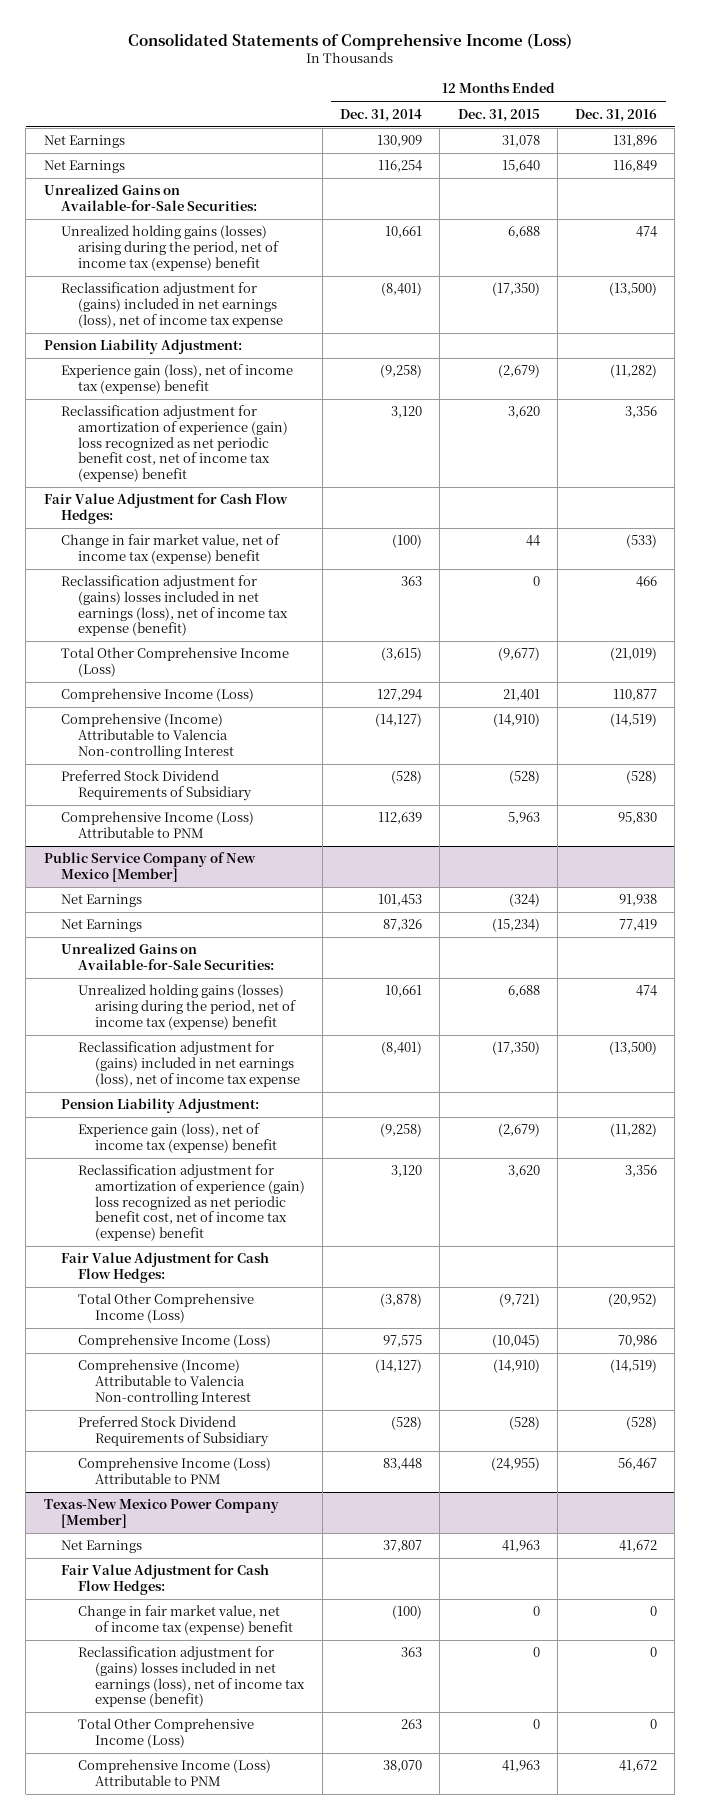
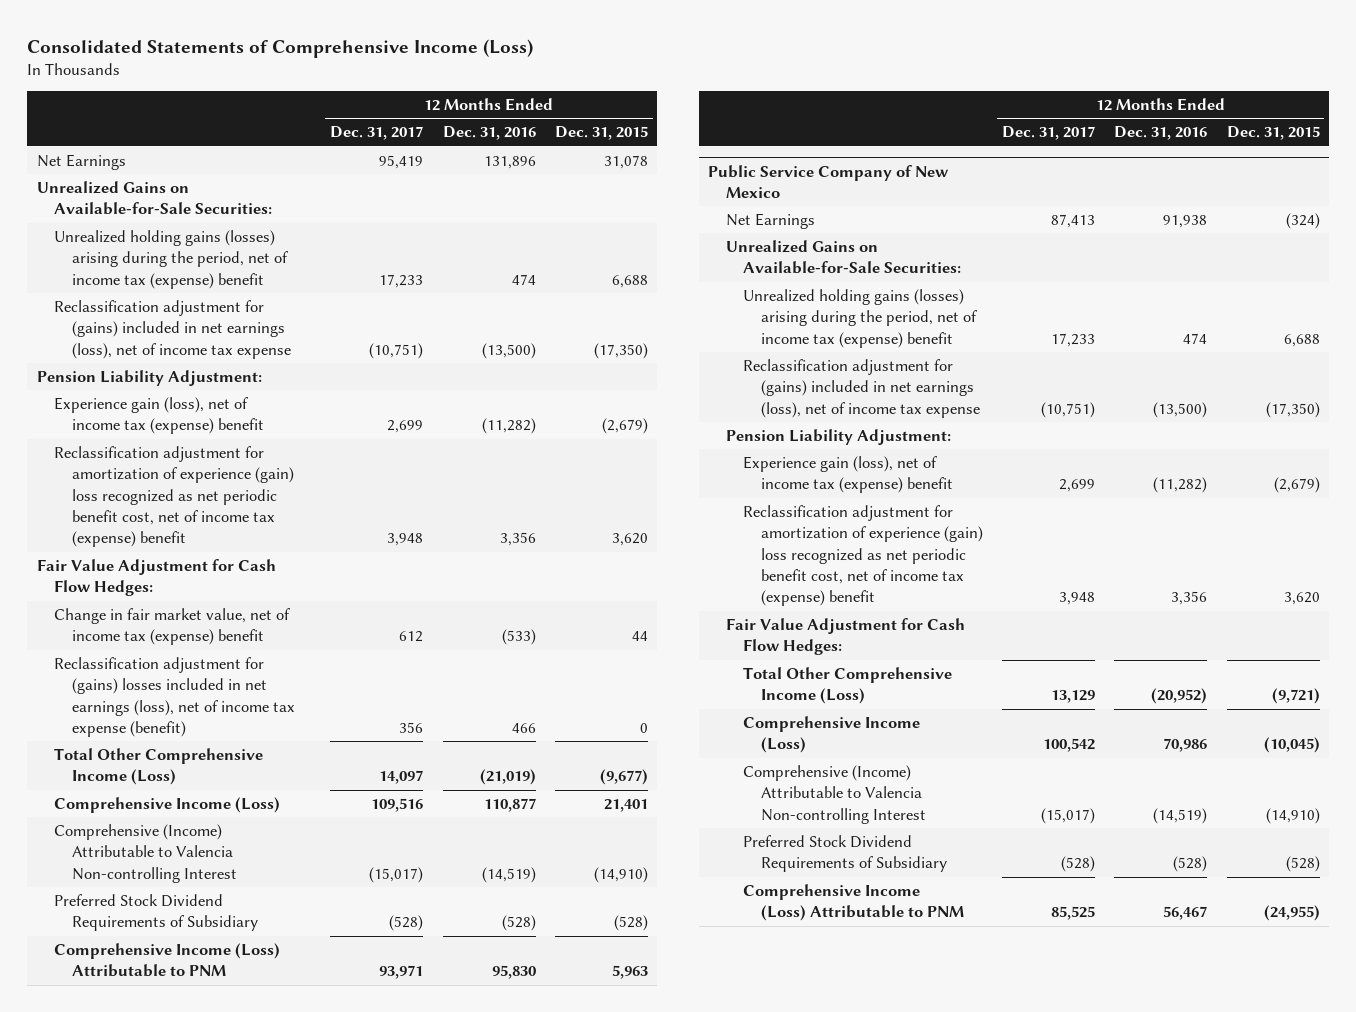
- | 12 Months Ended Dec. 31, 2014 | 12 Months Ended Dec. 31, 2015 | 12 Months Ended Dec. 31, 2016
+ | 12 Months Ended Dec. 31, 2017 | 12 Months Ended Dec. 31, 2016 | 12 Months Ended Dec. 31, 2015
- Net Earnings | 116,254 | 15,640 | 116,849
- Public Service Company of New Mexico [Member]
+ Public Service Company of New Mexico
- Net Earnings | 87,326 | (15,234) | 77,419
- Texas-New Mexico Power Company [Member]
- Net Earnings | 37,807 | 41,963 | 41,672
- Fair Value Adjustment for Cash Flow Hedges:
- Change in fair market value, net of income tax (expense) benefit | (100) | 0 | 0
- Reclassification adjustment for (gains) losses included in net earnings (loss), net of income tax expense (benefit) | 363 | 0 | 0
- Total Other Comprehensive Income (Loss) | 263 | 0 | 0
- Comprehensive Income (Loss) Attributable to PNM | 38,070 | 41,963 | 41,672

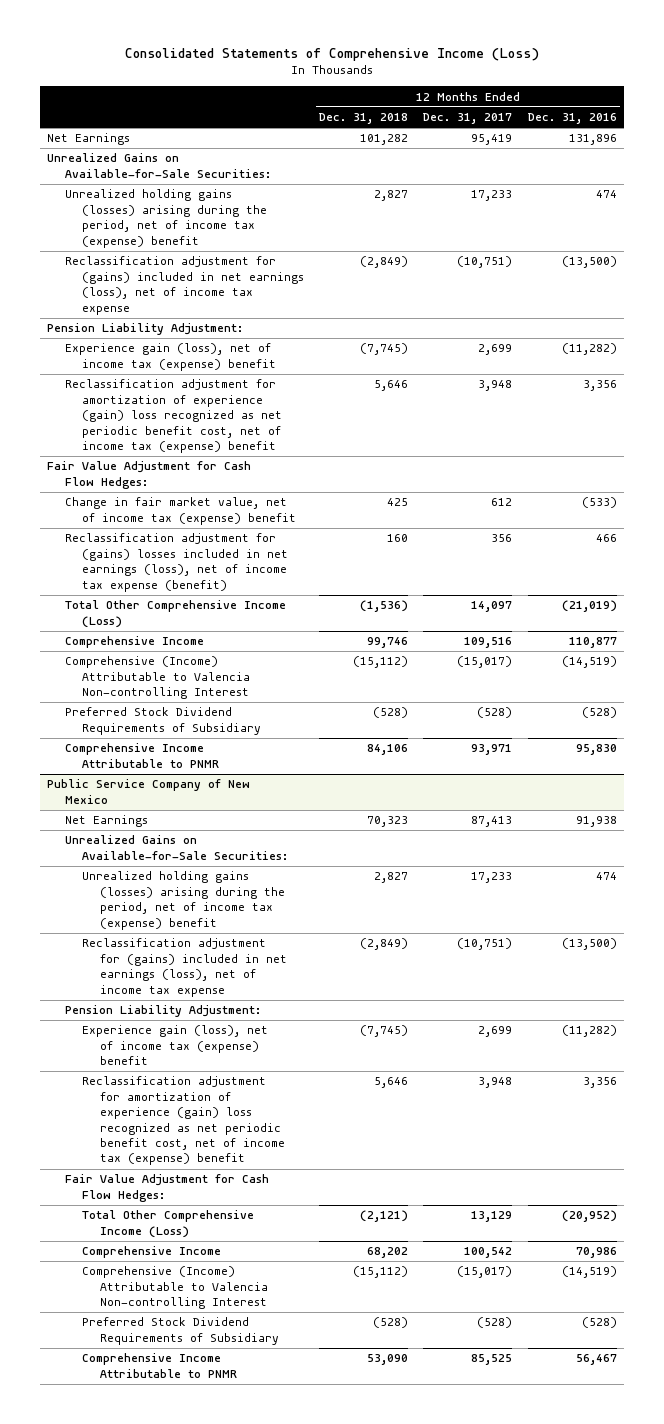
- | 12 Months Ended Dec. 31, 2017 | 12 Months Ended Dec. 31, 2016 | 12 Months Ended Dec. 31, 2015
+ | 12 Months Ended Dec. 31, 2018 | 12 Months Ended Dec. 31, 2017 | 12 Months Ended Dec. 31, 2016
- Comprehensive Income (Loss) | 109,516 | 110,877 | 21,401
+ Comprehensive Income | 99,746 | 109,516 | 110,877
- Comprehensive Income (Loss) Attributable to PNM | 93,971 | 95,830 | 5,963
+ Comprehensive Income Attributable to PNMR | 84,106 | 93,971 | 95,830
@ Public Service Company of New Mexico
- Comprehensive Income (Loss) | 100,542 | 70,986 | (10,045)
+ Comprehensive Income | 68,202 | 100,542 | 70,986
- Comprehensive Income (Loss) Attributable to PNM | 85,525 | 56,467 | (24,955)
+ Comprehensive Income Attributable to PNMR | 53,090 | 85,525 | 56,467

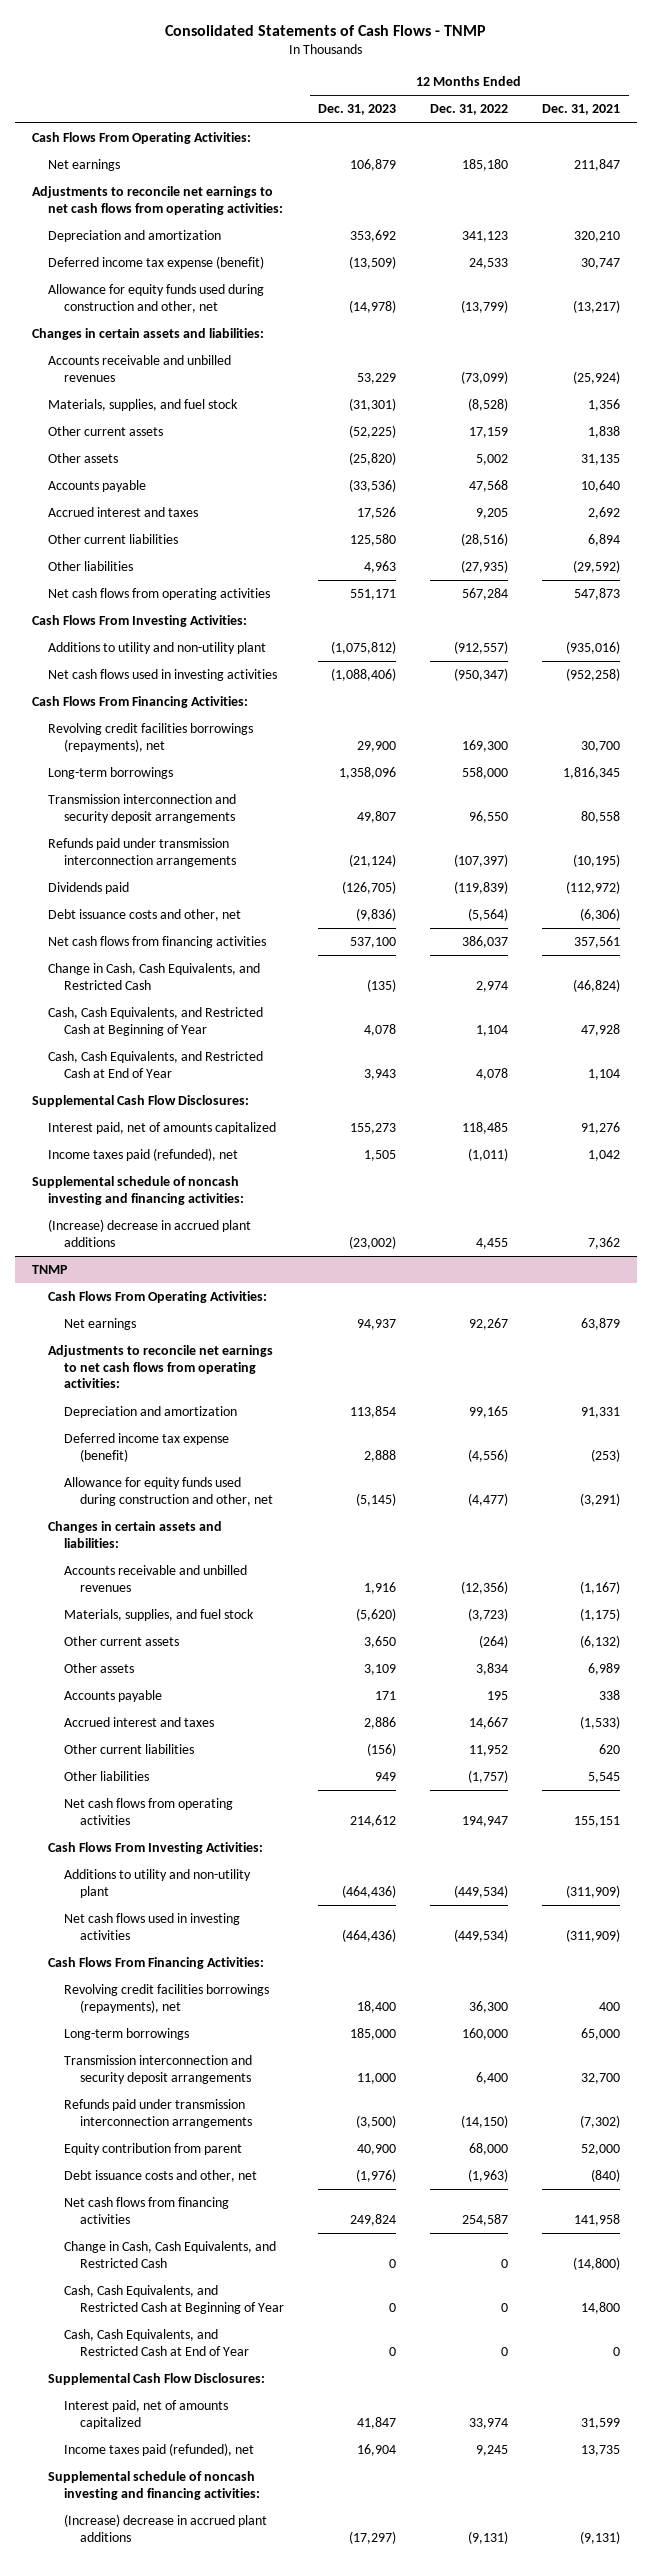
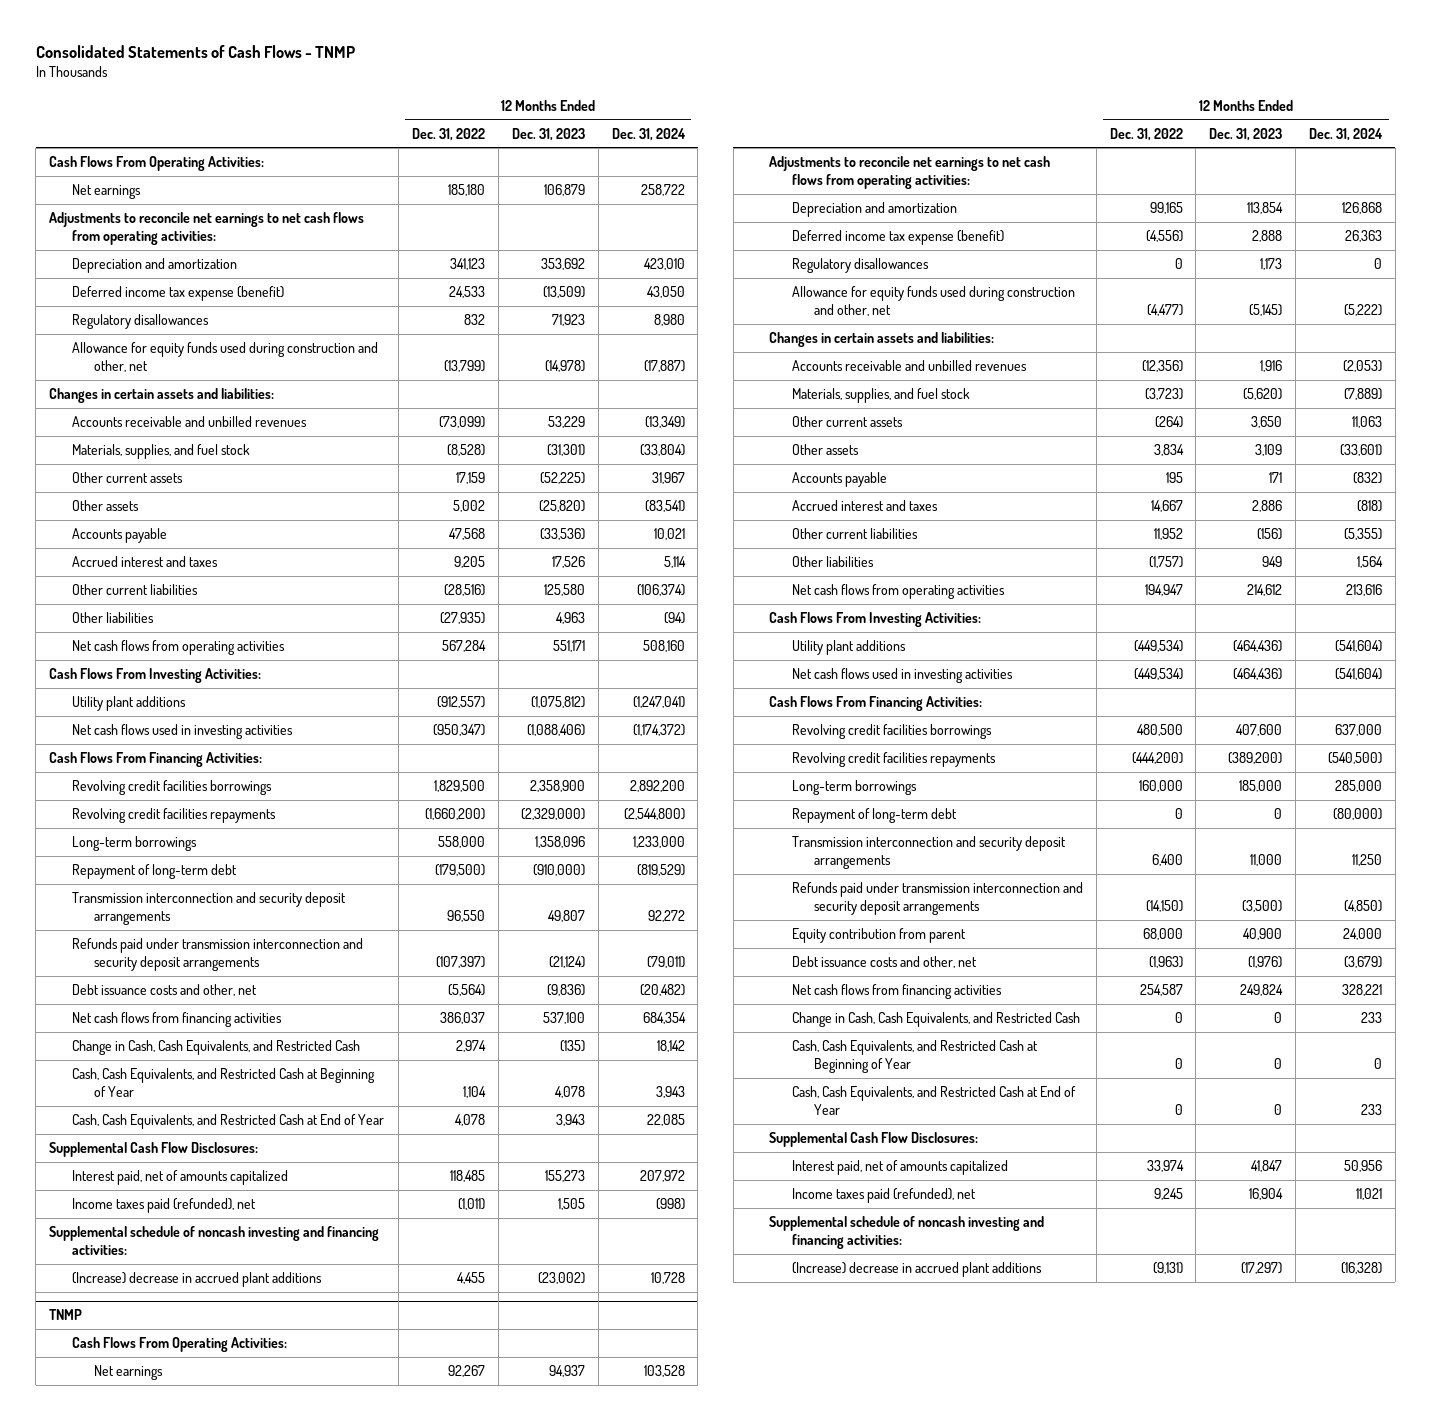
- | 12 Months Ended Dec. 31, 2023 | 12 Months Ended Dec. 31, 2022 | 12 Months Ended Dec. 31, 2021
+ | 12 Months Ended Dec. 31, 2022 | 12 Months Ended Dec. 31, 2023 | 12 Months Ended Dec. 31, 2024
+ Regulatory disallowances | 832 | 71,923 | 8,980
- Additions to utility and non-utility plant | (1,075,812) | (912,557) | (935,016)
+ Utility plant additions | (912,557) | (1,075,812) | (1,247,041)
- Revolving credit facilities borrowings (repayments), net | 29,900 | 169,300 | 30,700
+ Revolving credit facilities borrowings | 1,829,500 | 2,358,900 | 2,892,200
+ Revolving credit facilities repayments | (1,660,200) | (2,329,000) | (2,544,800)
+ Repayment of long-term debt | (179,500) | (910,000) | (819,529)
- Refunds paid under transmission interconnection arrangements | (21,124) | (107,397) | (10,195)
- Dividends paid | (126,705) | (119,839) | (112,972)
+ Refunds paid under transmission interconnection and security deposit arrangements | (107,397) | (21,124) | (79,011)
@ TNMP
+ Regulatory disallowances | 0 | 1,173 | 0
- Additions to utility and non-utility plant | (464,436) | (449,534) | (311,909)
+ Utility plant additions | (449,534) | (464,436) | (541,604)
- Revolving credit facilities borrowings (repayments), net | 18,400 | 36,300 | 400
+ Revolving credit facilities borrowings | 480,500 | 407,600 | 637,000
+ Revolving credit facilities repayments | (444,200) | (389,200) | (540,500)
+ Repayment of long-term debt | 0 | 0 | (80,000)
- Refunds paid under transmission interconnection arrangements | (3,500) | (14,150) | (7,302)
+ Refunds paid under transmission interconnection and security deposit arrangements | (14,150) | (3,500) | (4,850)

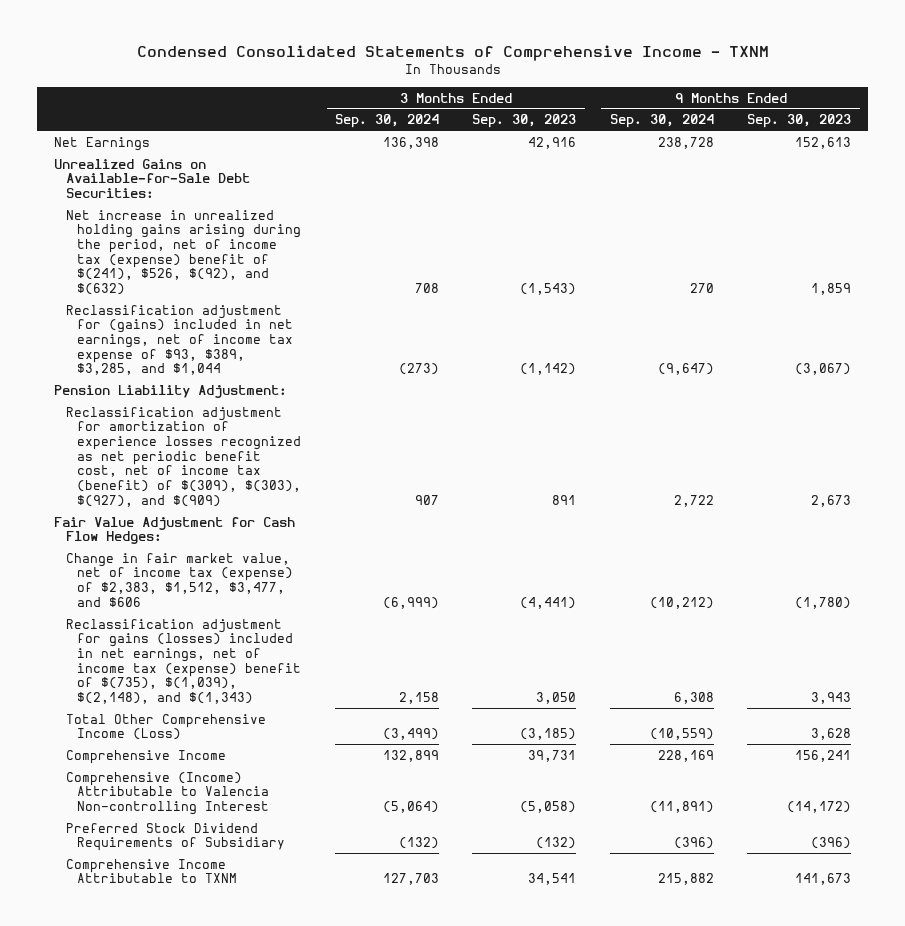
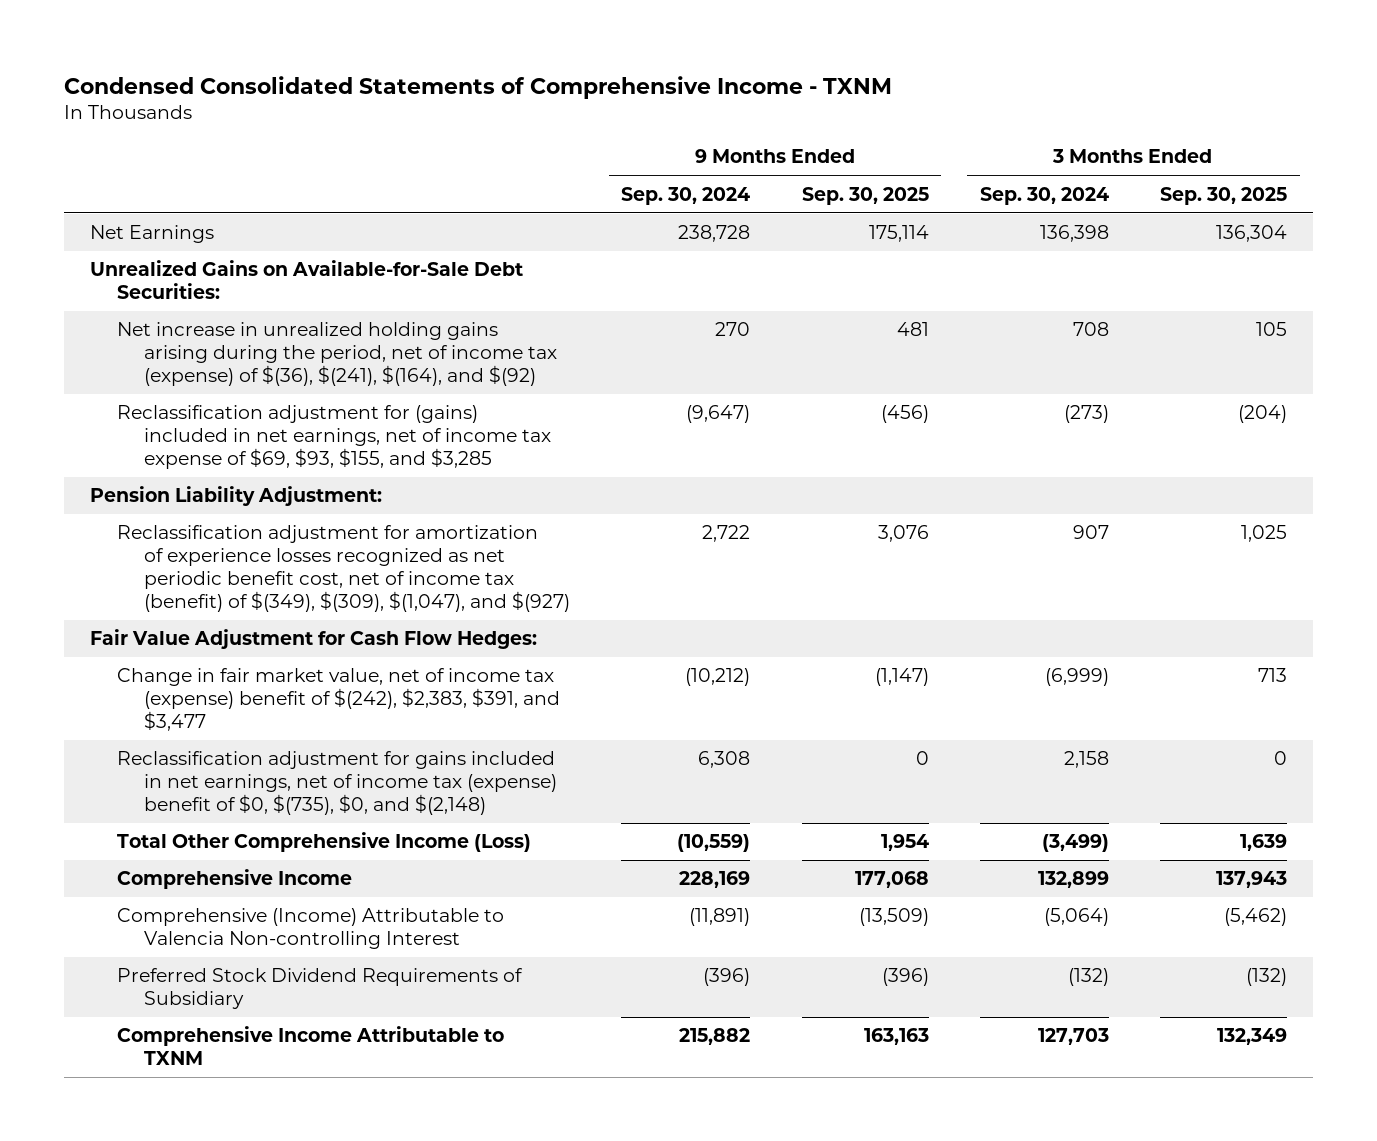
- | 3 Months Ended Sep. 30, 2024 | 3 Months Ended Sep. 30, 2023 | 9 Months Ended Sep. 30, 2024 | 9 Months Ended Sep. 30, 2023
+ | 9 Months Ended Sep. 30, 2024 | 9 Months Ended Sep. 30, 2025 | 3 Months Ended Sep. 30, 2024 | 3 Months Ended Sep. 30, 2025
- Net increase in unrealized holding gains arising during the period, net of income tax (expense) benefit of $(241), $526, $(92), and $(632) | 708 | (1,543) | 270 | 1,859
- Reclassification adjustment for (gains) included in net earnings, net of income tax expense of $93, $389, $3,285, and $1,044 | (273) | (1,142) | (9,647) | (3,067)
+ Net increase in unrealized holding gains arising during the period, net of income tax (expense) of $(36), $(241), $(164), and $(92) | 270 | 481 | 708 | 105
+ Reclassification adjustment for (gains) included in net earnings, net of income tax expense of $69, $93, $155, and $3,285 | (9,647) | (456) | (273) | (204)
- Reclassification adjustment for amortization of experience losses recognized as net periodic benefit cost, net of income tax (benefit) of $(309), $(303), $(927), and $(909) | 907 | 891 | 2,722 | 2,673
+ Reclassification adjustment for amortization of experience losses recognized as net periodic benefit cost, net of income tax (benefit) of $(349), $(309), $(1,047), and $(927) | 2,722 | 3,076 | 907 | 1,025
- Change in fair market value, net of income tax (expense) of $2,383, $1,512, $3,477, and $606 | (6,999) | (4,441) | (10,212) | (1,780)
- Reclassification adjustment for gains (losses) included in net earnings, net of income tax (expense) benefit of $(735), $(1,039), $(2,148), and $(1,343) | 2,158 | 3,050 | 6,308 | 3,943
+ Change in fair market value, net of income tax (expense) benefit of $(242), $2,383, $391, and $3,477 | (10,212) | (1,147) | (6,999) | 713
+ Reclassification adjustment for gains included in net earnings, net of income tax (expense) benefit of $0, $(735), $0, and $(2,148) | 6,308 | 0 | 2,158 | 0

